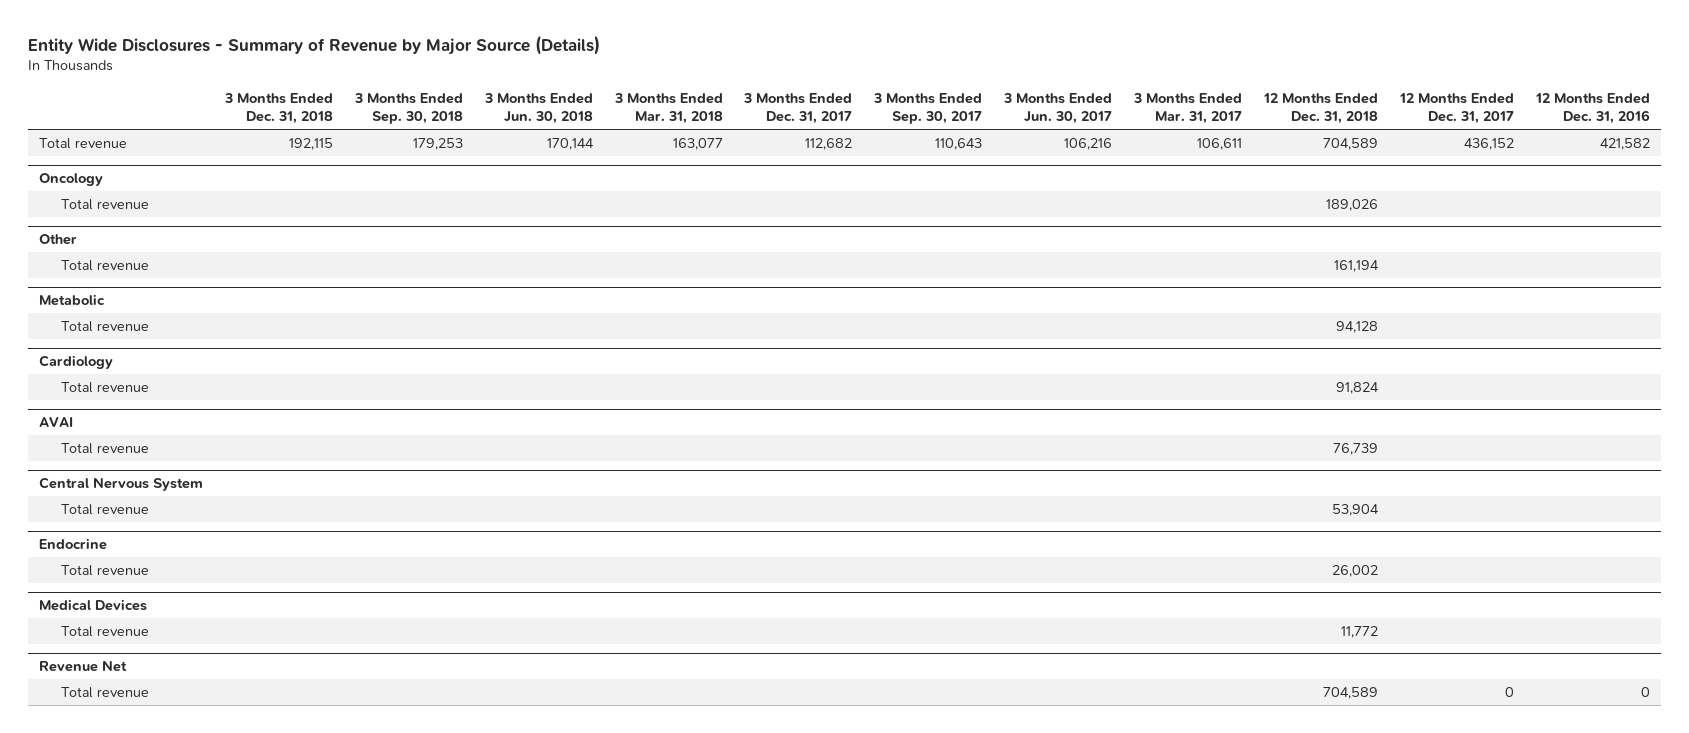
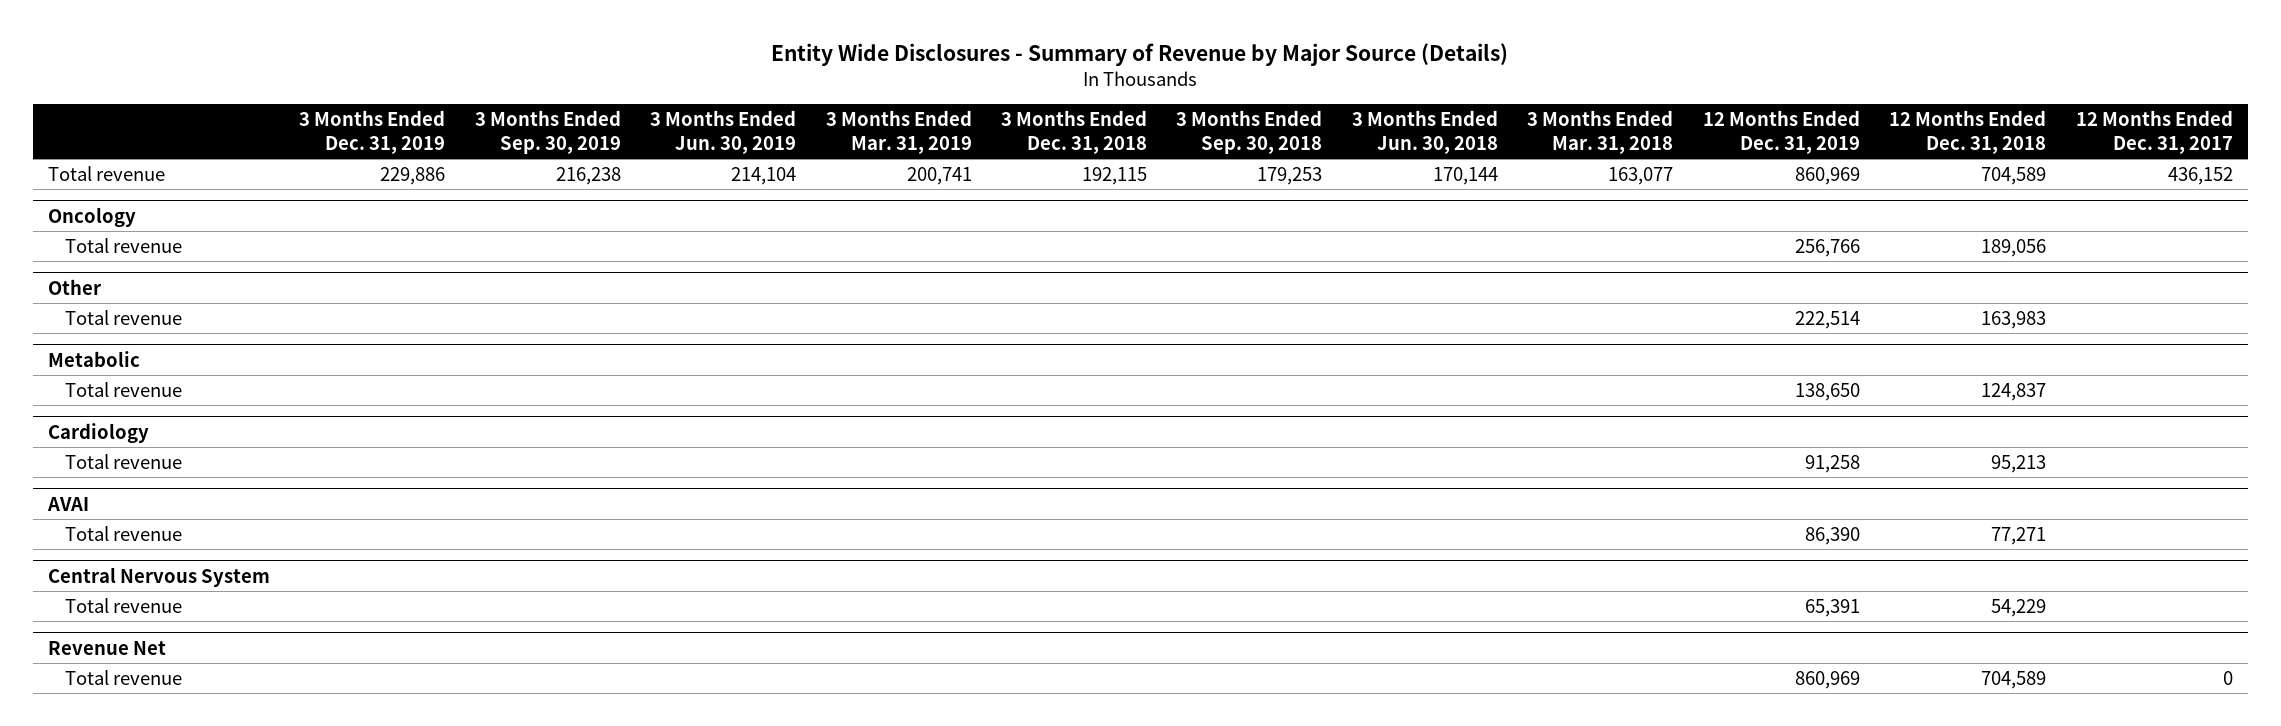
- | 3 Months Ended Dec. 31, 2018 | 3 Months Ended Sep. 30, 2018 | 3 Months Ended Jun. 30, 2018 | 3 Months Ended Mar. 31, 2018 | 3 Months Ended Dec. 31, 2017 | 3 Months Ended Sep. 30, 2017 | 3 Months Ended Jun. 30, 2017 | 3 Months Ended Mar. 31, 2017 | 12 Months Ended Dec. 31, 2018 | 12 Months Ended Dec. 31, 2017 | 12 Months Ended Dec. 31, 2016
+ | 3 Months Ended Dec. 31, 2019 | 3 Months Ended Sep. 30, 2019 | 3 Months Ended Jun. 30, 2019 | 3 Months Ended Mar. 31, 2019 | 3 Months Ended Dec. 31, 2018 | 3 Months Ended Sep. 30, 2018 | 3 Months Ended Jun. 30, 2018 | 3 Months Ended Mar. 31, 2018 | 12 Months Ended Dec. 31, 2019 | 12 Months Ended Dec. 31, 2018 | 12 Months Ended Dec. 31, 2017
@ Oncology
- Total revenue | | | | | | | | | 189,026 | |
+ Total revenue | | | | | | | | | 256,766 | 189,056 |
@ Other
- Total revenue | | | | | | | | | 161,194 | |
+ Total revenue | | | | | | | | | 222,514 | 163,983 |
@ Metabolic
- Total revenue | | | | | | | | | 94,128 | |
+ Total revenue | | | | | | | | | 138,650 | 124,837 |
@ Cardiology
- Total revenue | | | | | | | | | 91,824 | |
+ Total revenue | | | | | | | | | 91,258 | 95,213 |
@ AVAI
- Total revenue | | | | | | | | | 76,739 | |
+ Total revenue | | | | | | | | | 86,390 | 77,271 |
@ Central Nervous System
- Total revenue | | | | | | | | | 53,904 | |
- Endocrine
- Total revenue | | | | | | | | | 26,002 | |
- Medical Devices
- Total revenue | | | | | | | | | 11,772 | |
@ Central Nervous System
+ Total revenue | | | | | | | | | 65,391 | 54,229 |

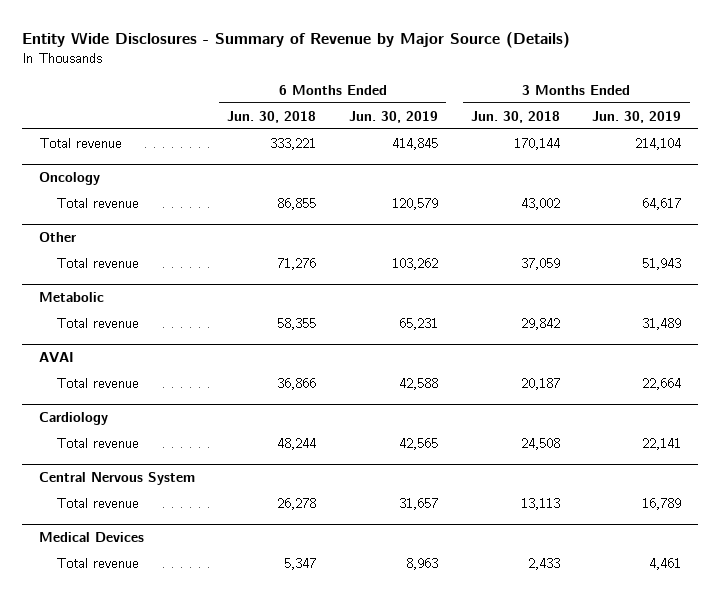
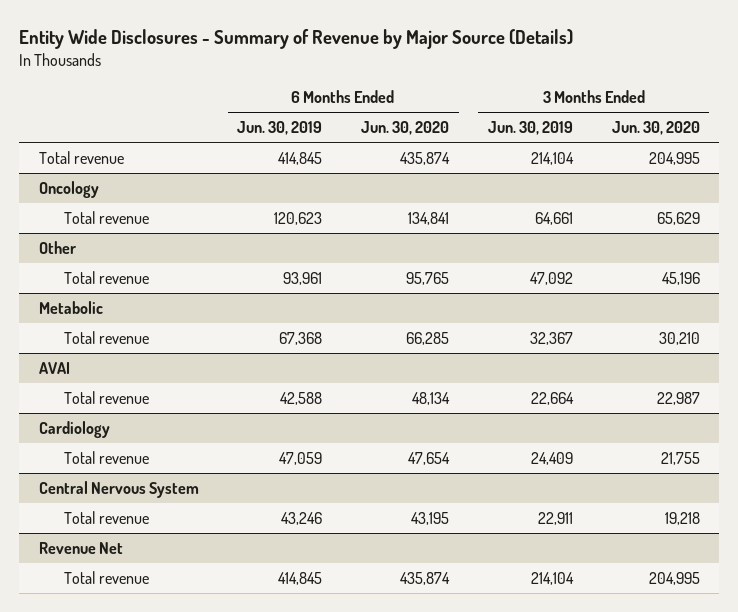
- | 6 Months Ended Jun. 30, 2018 | 6 Months Ended Jun. 30, 2019 | 3 Months Ended Jun. 30, 2018 | 3 Months Ended Jun. 30, 2019
+ | 6 Months Ended Jun. 30, 2019 | 6 Months Ended Jun. 30, 2020 | 3 Months Ended Jun. 30, 2019 | 3 Months Ended Jun. 30, 2020
@ Oncology
- Total revenue | 86,855 | 120,579 | 43,002 | 64,617
+ Total revenue | 120,623 | 134,841 | 64,661 | 65,629
@ Other
- Total revenue | 71,276 | 103,262 | 37,059 | 51,943
+ Total revenue | 93,961 | 95,765 | 47,092 | 45,196
@ Metabolic
- Total revenue | 58,355 | 65,231 | 29,842 | 31,489
+ Total revenue | 67,368 | 66,285 | 32,367 | 30,210
@ Cardiology
- Total revenue | 48,244 | 42,565 | 24,508 | 22,141
+ Total revenue | 47,059 | 47,654 | 24,409 | 21,755
@ Central Nervous System
- Total revenue | 26,278 | 31,657 | 13,113 | 16,789
- Medical Devices
- Total revenue | 5,347 | 8,963 | 2,433 | 4,461
@ Central Nervous System
+ Total revenue | 43,246 | 43,195 | 22,911 | 19,218
+ Revenue Net
+ Total revenue | 414,845 | 435,874 | 214,104 | 204,995

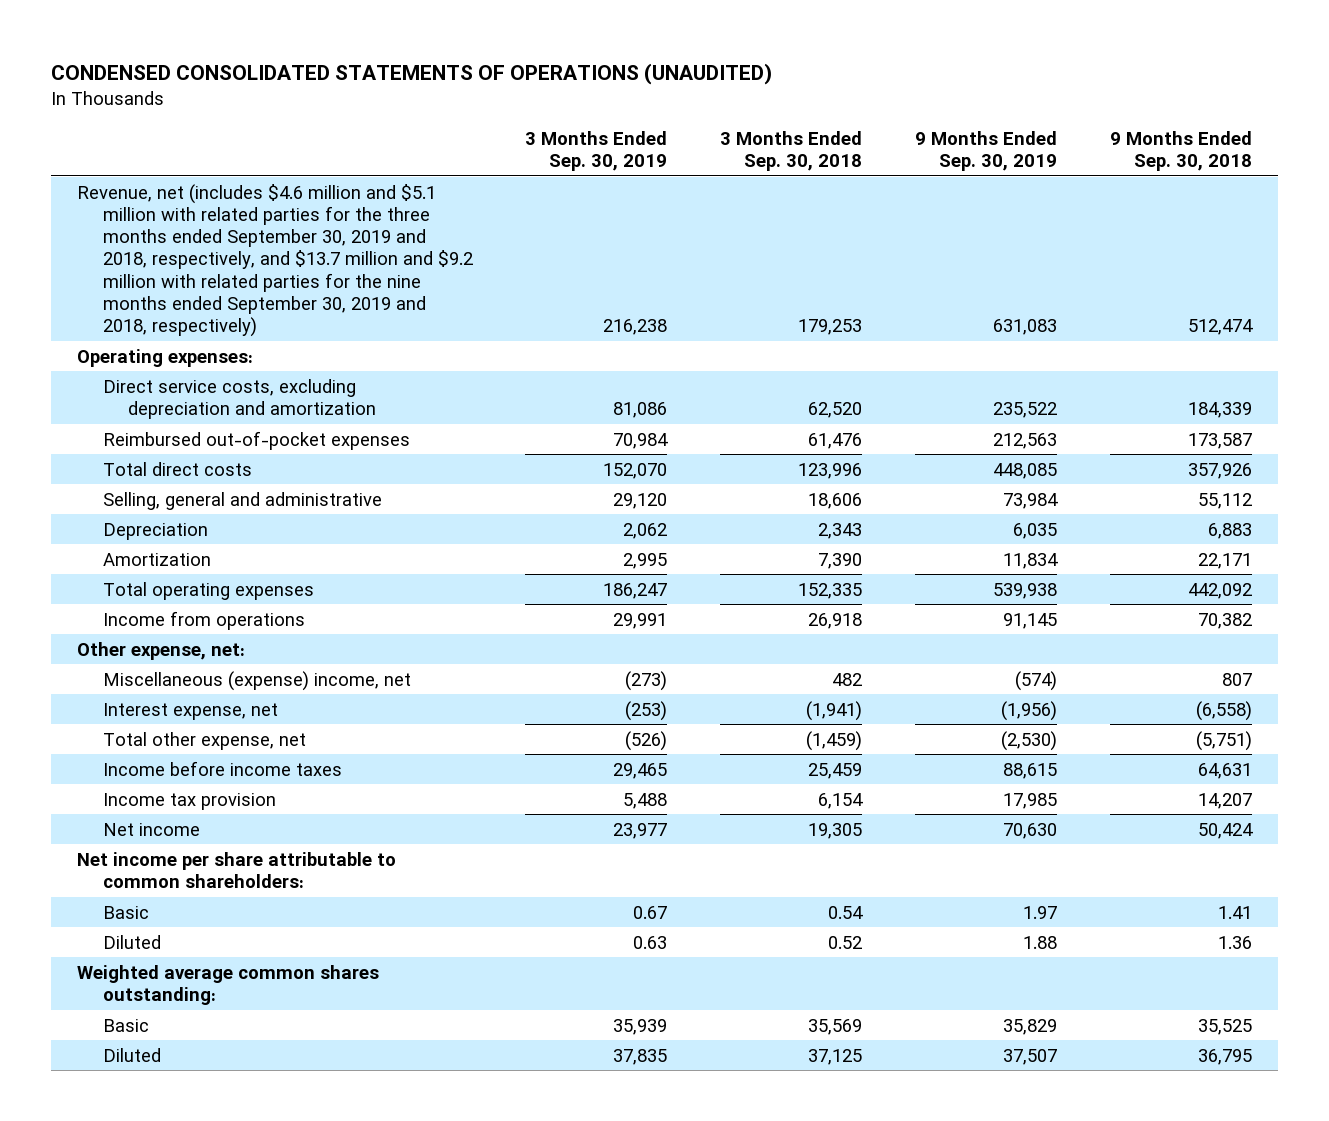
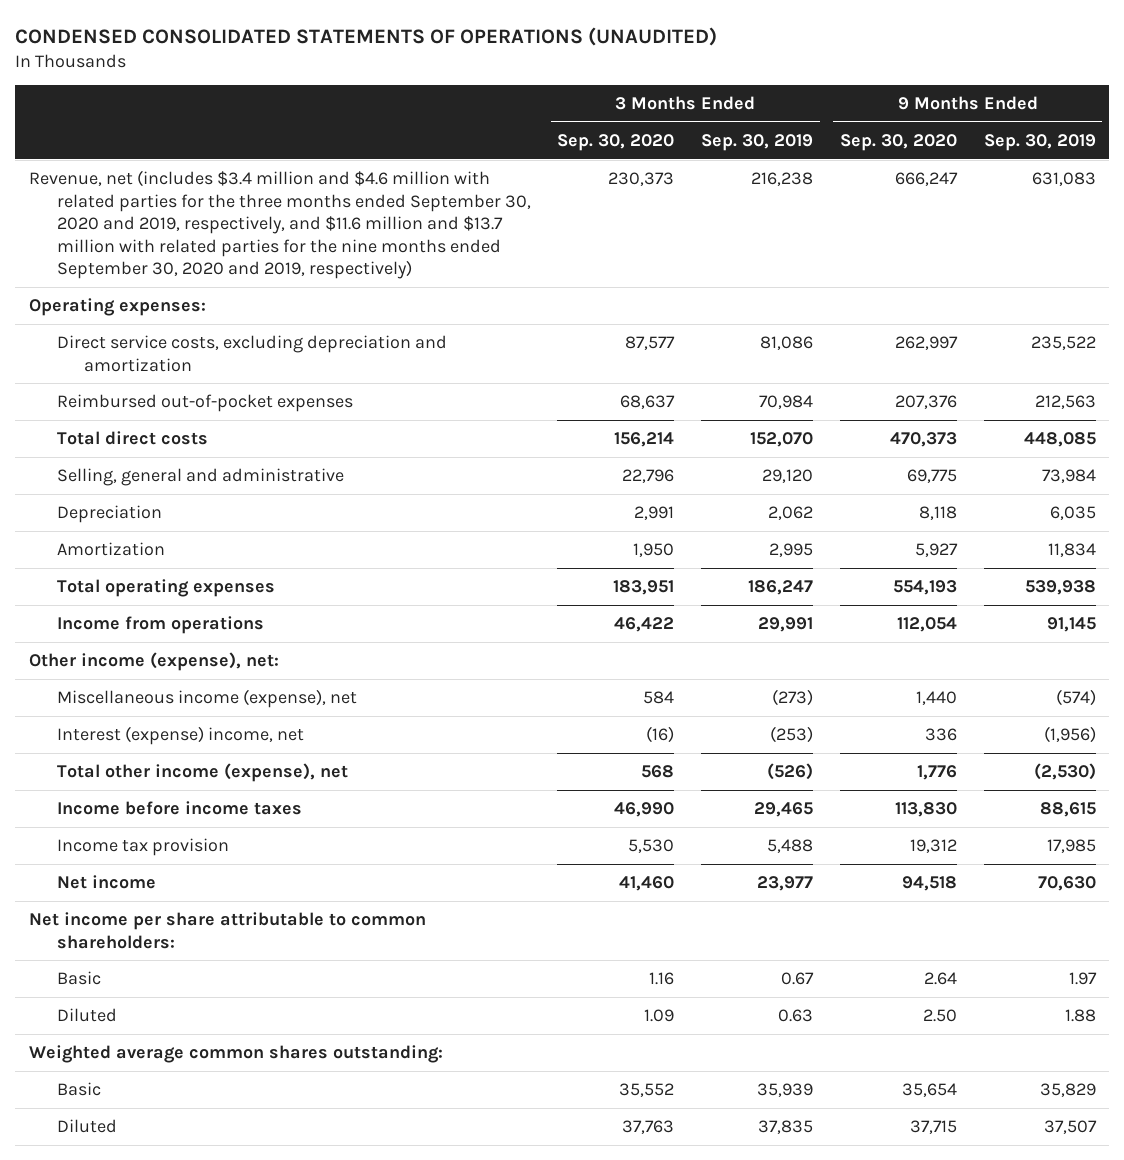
- | 3 Months Ended Sep. 30, 2019 | 3 Months Ended Sep. 30, 2018 | 9 Months Ended Sep. 30, 2019 | 9 Months Ended Sep. 30, 2018
+ | 3 Months Ended Sep. 30, 2020 | 3 Months Ended Sep. 30, 2019 | 9 Months Ended Sep. 30, 2020 | 9 Months Ended Sep. 30, 2019
- Revenue, net (includes $4.6 million and $5.1 million with related parties for the three months ended September 30, 2019 and 2018, respectively, and $13.7 million and $9.2 million with related parties for the nine months ended September 30, 2019 and 2018, respectively) | 216,238 | 179,253 | 631,083 | 512,474
+ Revenue, net (includes $3.4 million and $4.6 million with related parties for the three months ended September 30, 2020 and 2019, respectively, and $11.6 million and $13.7 million with related parties for the nine months ended September 30, 2020 and 2019, respectively) | 230,373 | 216,238 | 666,247 | 631,083
- Other expense, net:
- Miscellaneous (expense) income, net | (273) | 482 | (574) | 807
- Interest expense, net | (253) | (1,941) | (1,956) | (6,558)
- Total other expense, net | (526) | (1,459) | (2,530) | (5,751)
+ Other income (expense), net:
+ Miscellaneous income (expense), net | 584 | (273) | 1,440 | (574)
+ Interest (expense) income, net | (16) | (253) | 336 | (1,956)
+ Total other income (expense), net | 568 | (526) | 1,776 | (2,530)

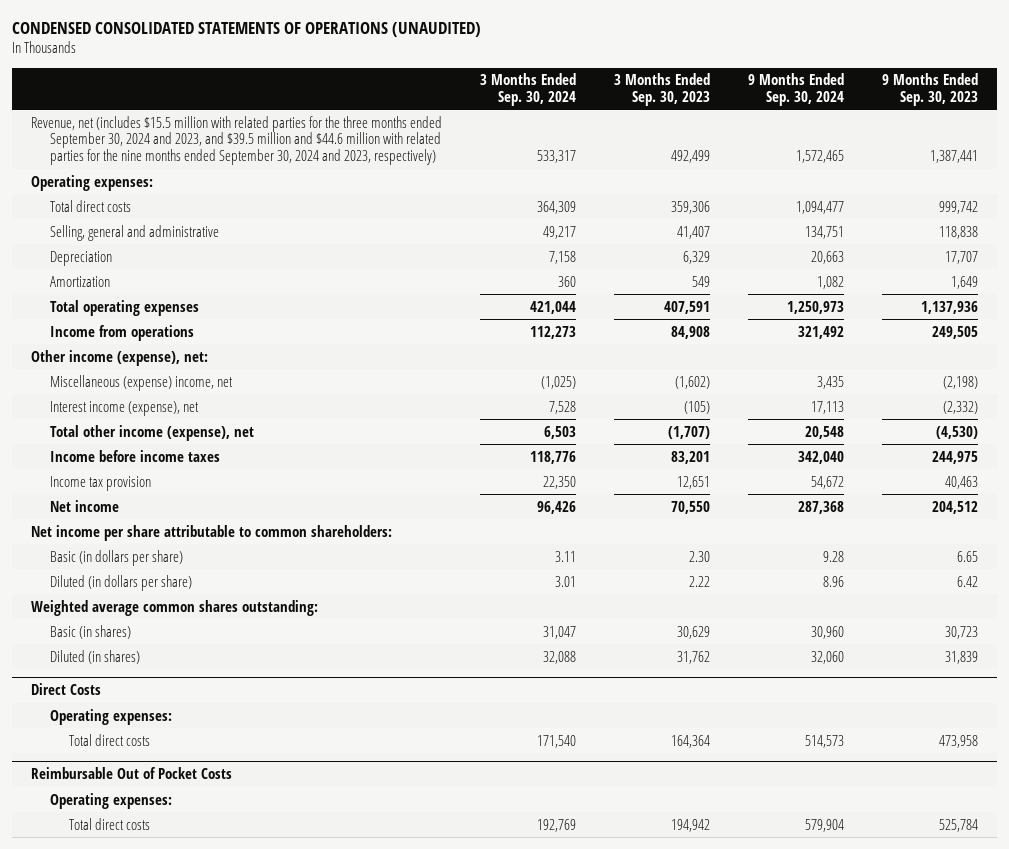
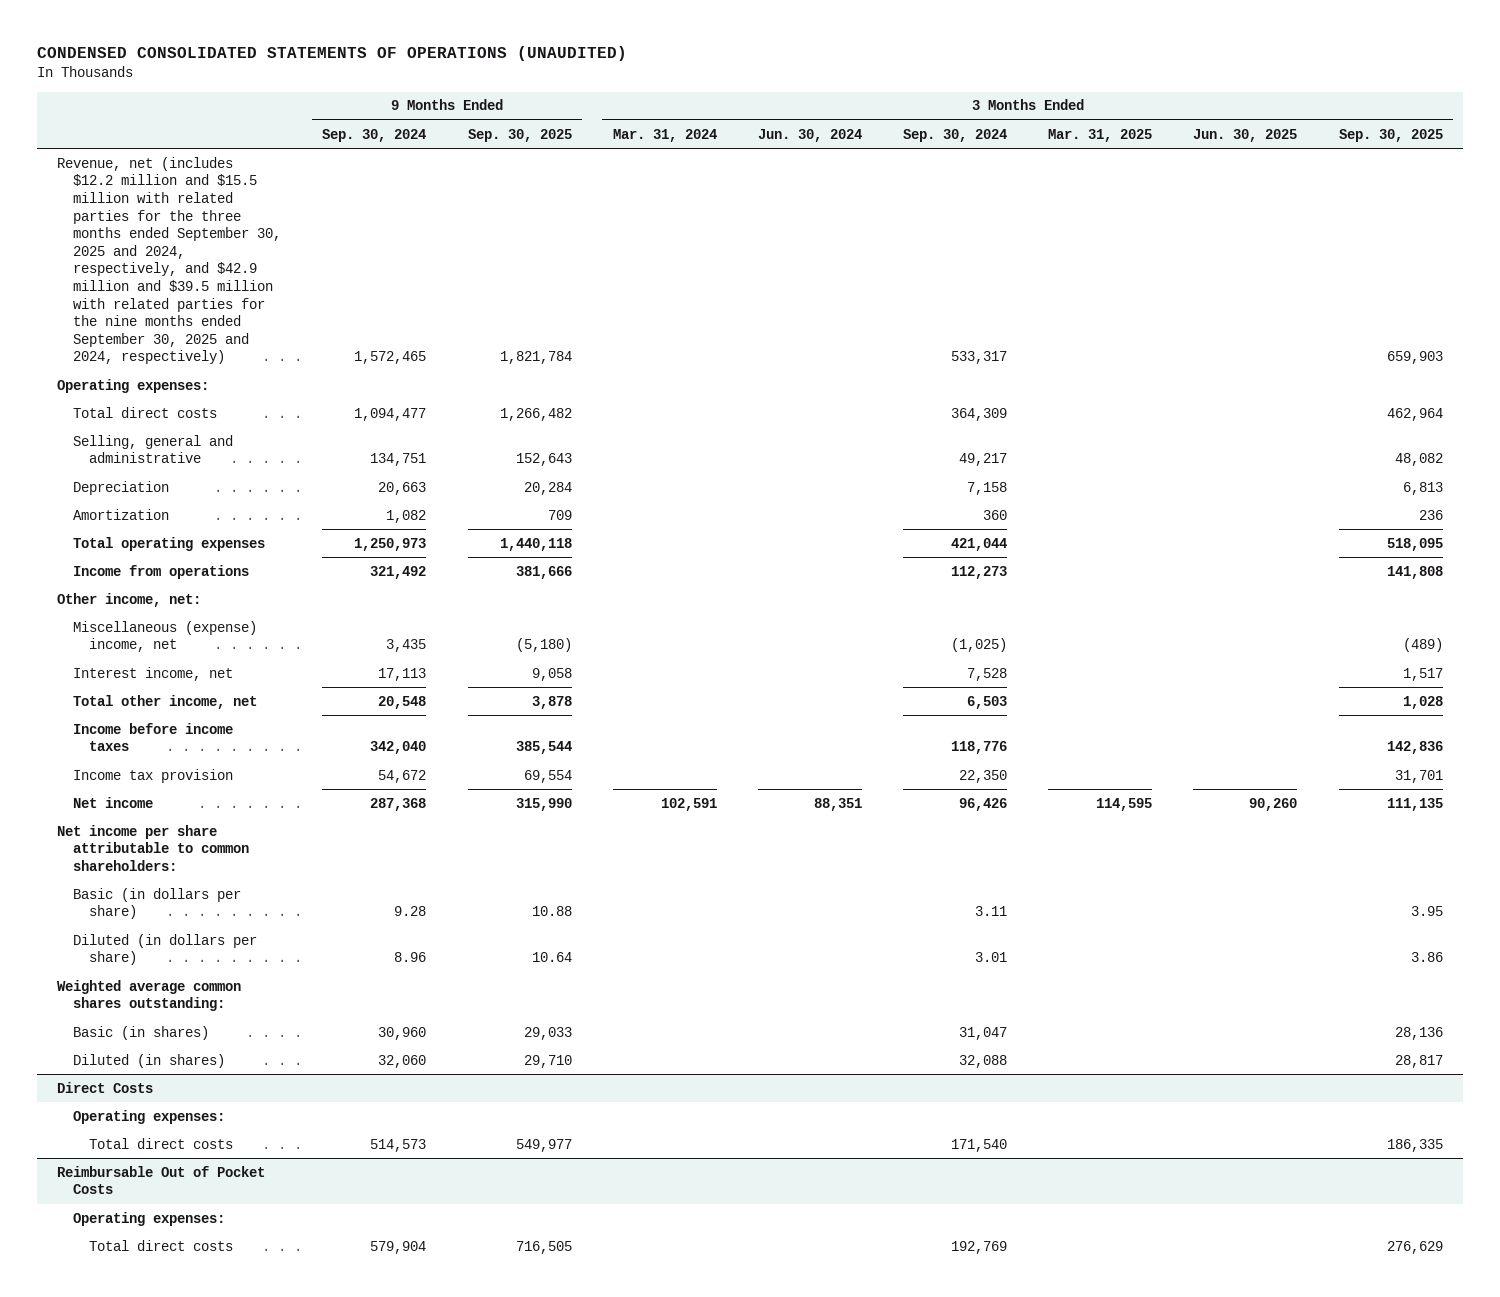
- | 3 Months Ended Sep. 30, 2024 | 3 Months Ended Sep. 30, 2023 | 9 Months Ended Sep. 30, 2024 | 9 Months Ended Sep. 30, 2023
+ | 9 Months Ended Sep. 30, 2024 | 9 Months Ended Sep. 30, 2025 | 3 Months Ended Mar. 31, 2024 | 3 Months Ended Jun. 30, 2024 | 3 Months Ended Sep. 30, 2024 | 3 Months Ended Mar. 31, 2025 | 3 Months Ended Jun. 30, 2025 | 3 Months Ended Sep. 30, 2025
- Revenue, net (includes $15.5 million with related parties for the three months ended September 30, 2024 and 2023, and $39.5 million and $44.6 million with related parties for the nine months ended September 30, 2024 and 2023, respectively) | 533,317 | 492,499 | 1,572,465 | 1,387,441
+ Revenue, net (includes $12.2 million and $15.5 million with related parties for the three months ended September 30, 2025 and 2024, respectively, and $42.9 million and $39.5 million with related parties for the nine months ended September 30, 2025 and 2024, respectively) | 1,572,465 | 1,821,784 | | | 533,317 | | | 659,903
- Other income (expense), net:
+ Other income, net:
- Interest income (expense), net | 7,528 | (105) | 17,113 | (2,332)
- Total other income (expense), net | 6,503 | (1,707) | 20,548 | (4,530)
+ Interest income, net | 17,113 | 9,058 | | | 7,528 | | | 1,517
+ Total other income, net | 20,548 | 3,878 | | | 6,503 | | | 1,028

